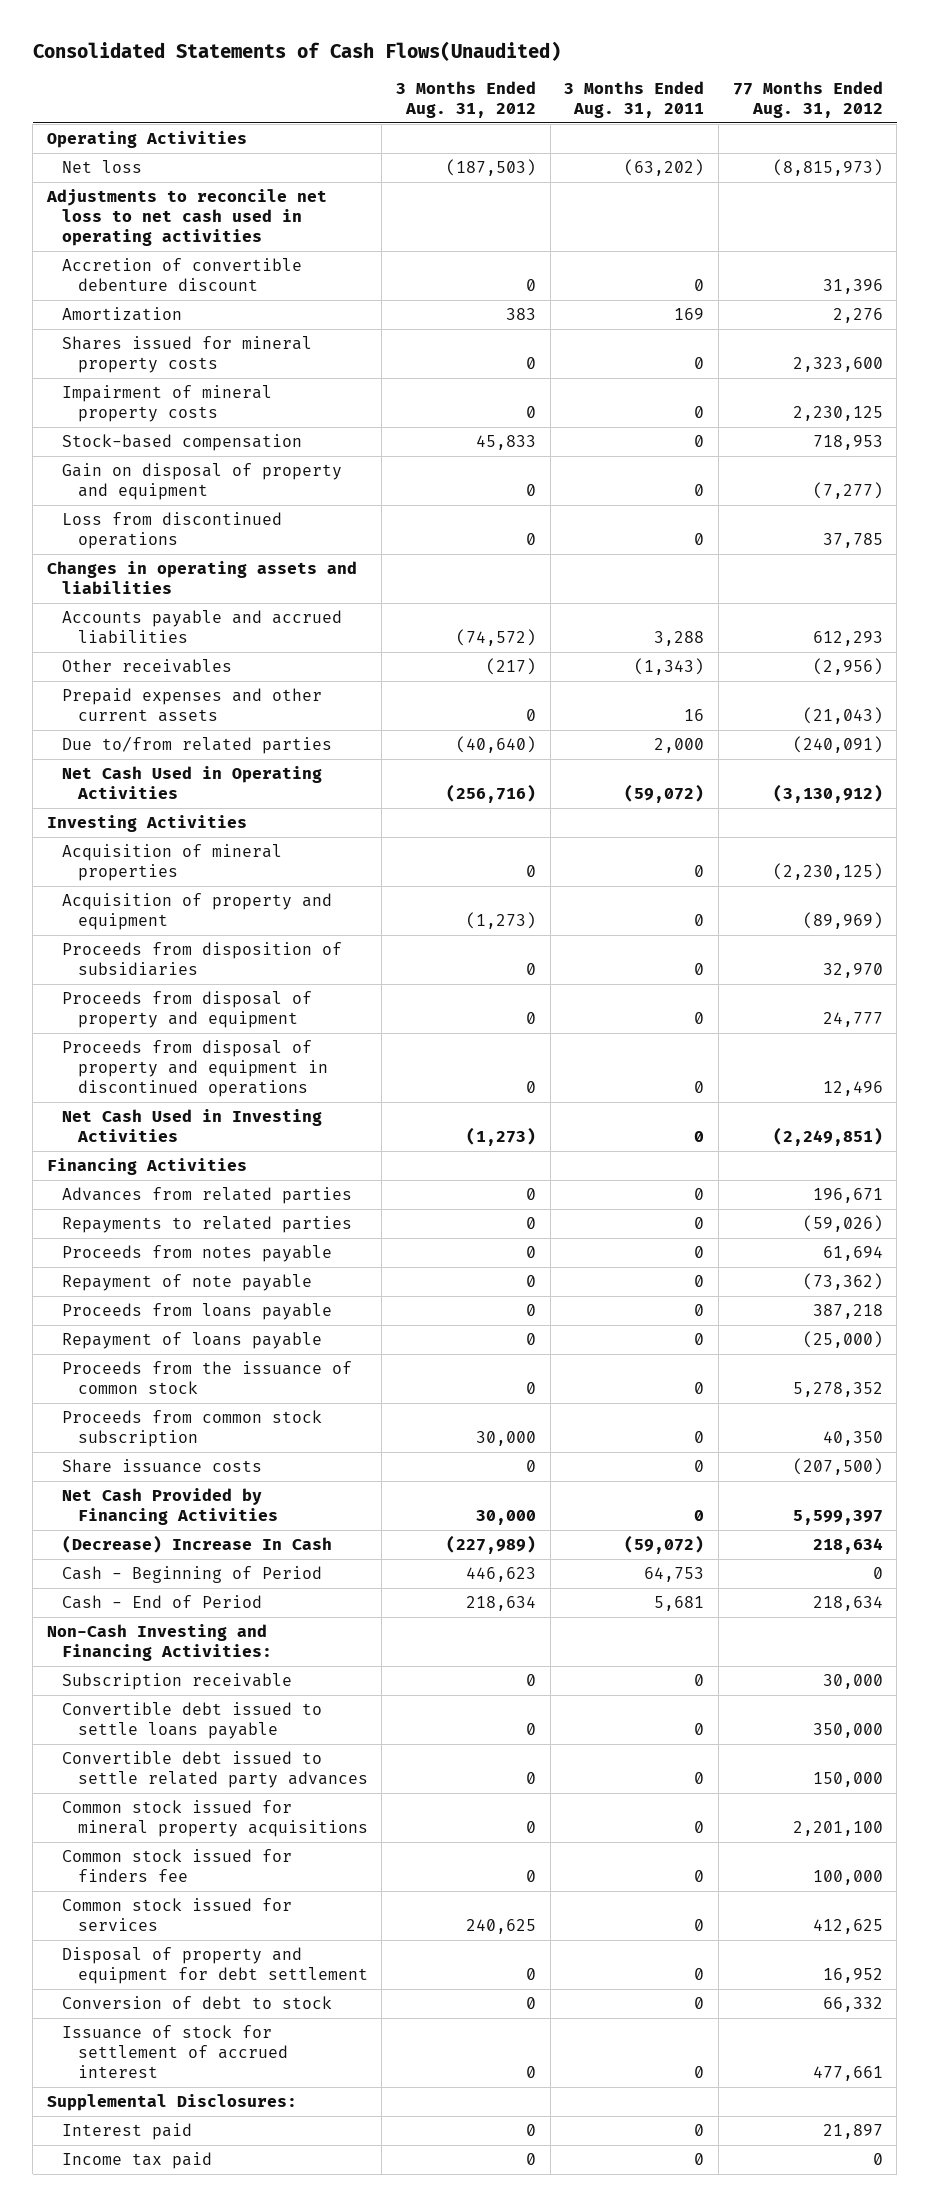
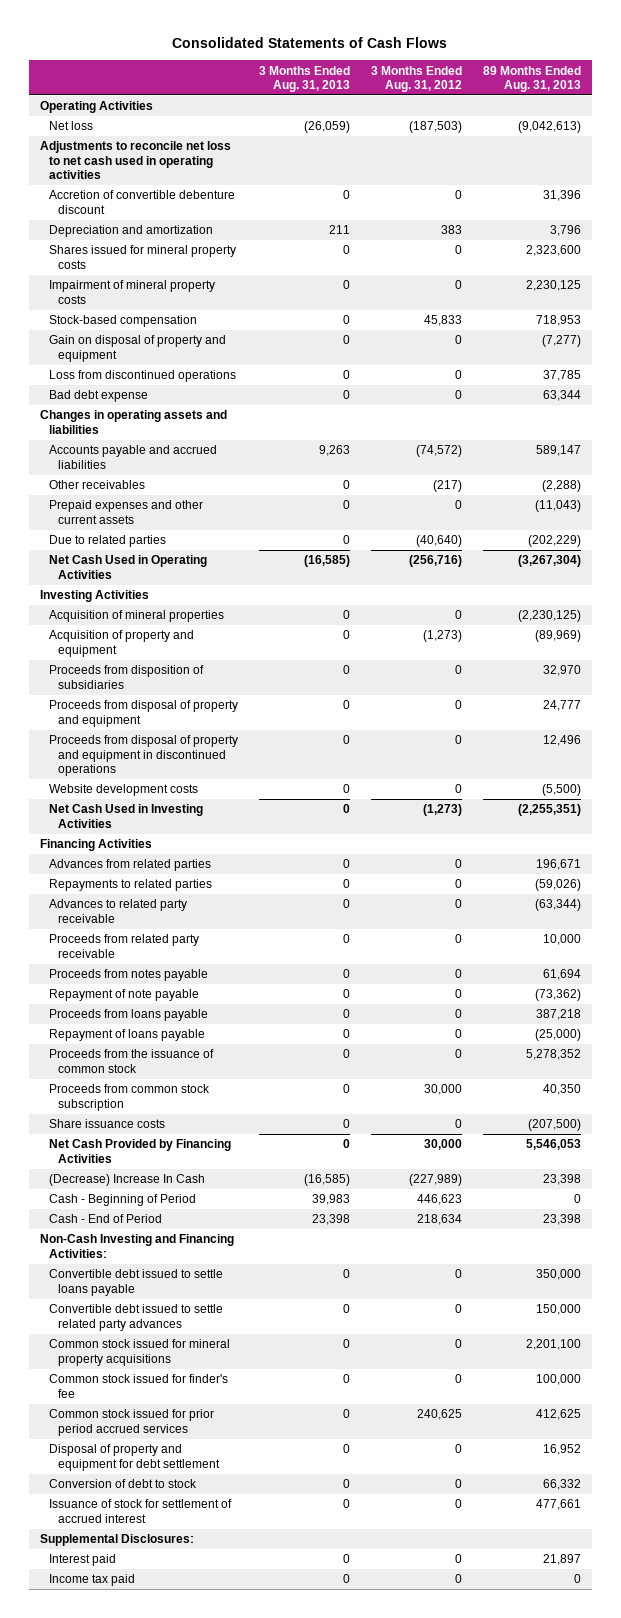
- Consolidated Statements of Cash Flows(Unaudited)
+ Consolidated Statements of Cash Flows
- | 3 Months Ended Aug. 31, 2012 | 3 Months Ended Aug. 31, 2011 | 77 Months Ended Aug. 31, 2012
+ | 3 Months Ended Aug. 31, 2013 | 3 Months Ended Aug. 31, 2012 | 89 Months Ended Aug. 31, 2013
- Amortization | 383 | 169 | 2,276
+ Depreciation and amortization | 211 | 383 | 3,796
+ Bad debt expense | 0 | 0 | 63,344
- Due to/from related parties | (40,640) | 2,000 | (240,091)
+ Due to related parties | 0 | (40,640) | (202,229)
+ Website development costs | 0 | 0 | (5,500)
+ Advances to related party receivable | 0 | 0 | (63,344)
+ Proceeds from related party receivable | 0 | 0 | 10,000
- Subscription receivable | 0 | 0 | 30,000
- Common stock issued for finders fee | 0 | 0 | 100,000
- Common stock issued for services | 240,625 | 0 | 412,625
+ Common stock issued for finder's fee | 0 | 0 | 100,000
+ Common stock issued for prior period accrued services | 0 | 240,625 | 412,625

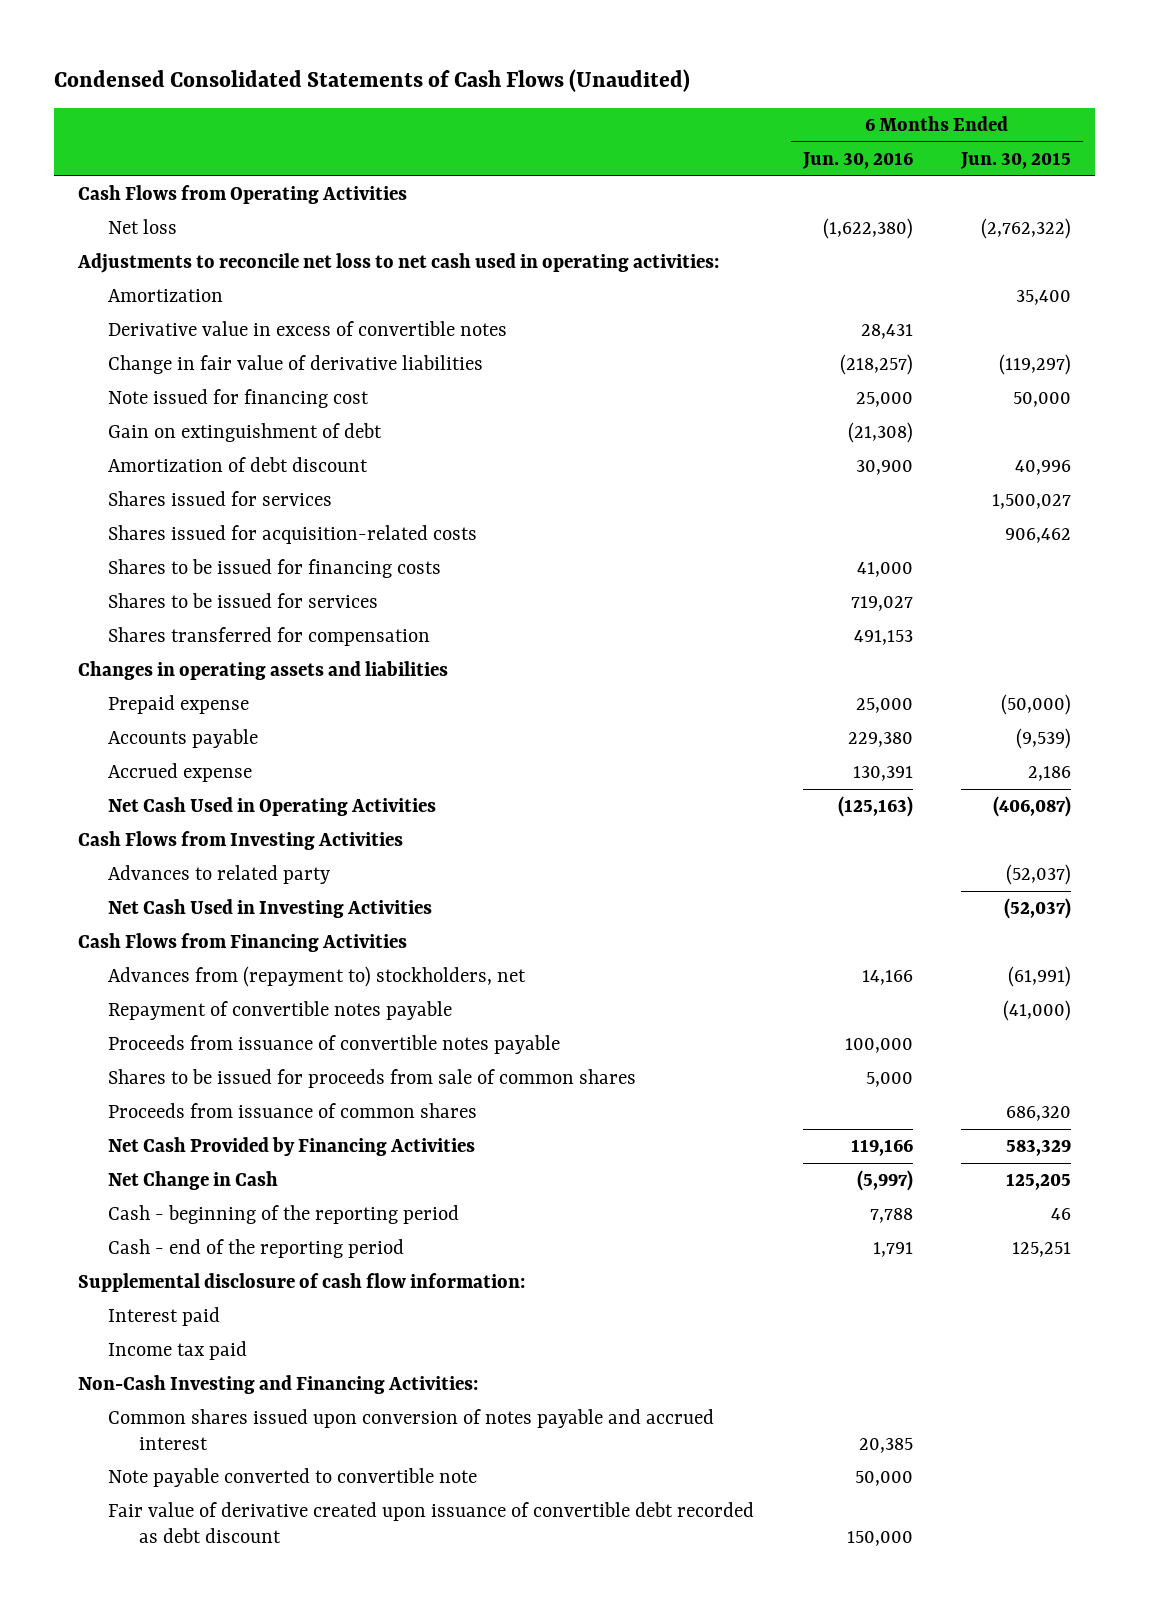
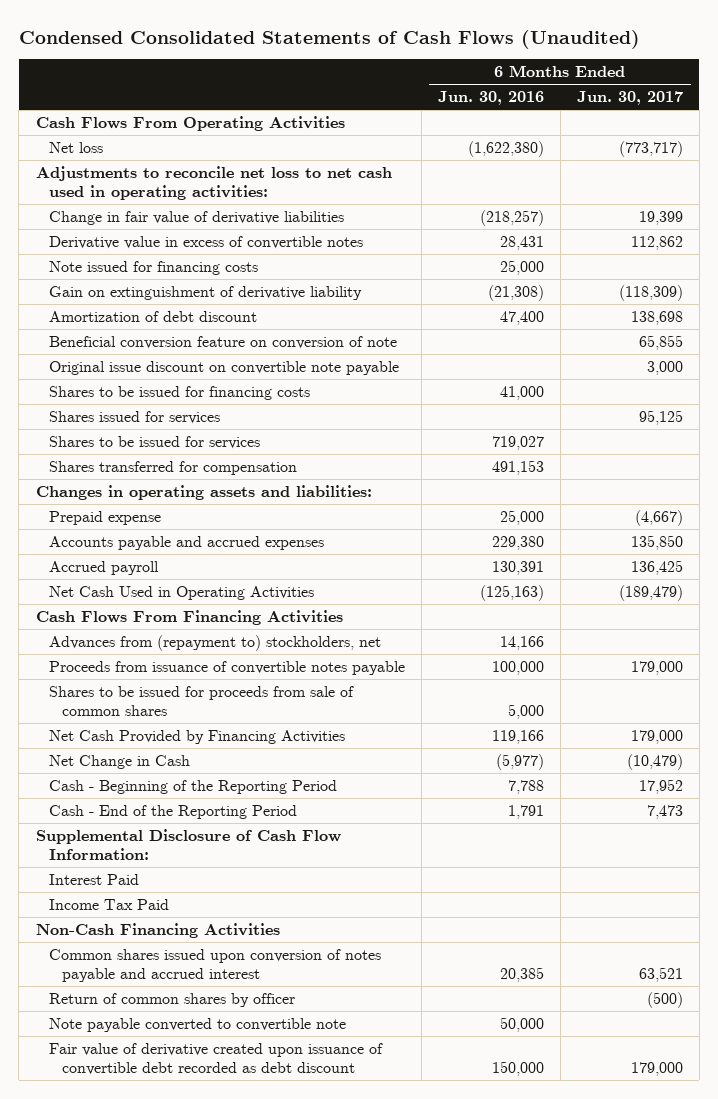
- | 6 Months Ended Jun. 30, 2016 | 6 Months Ended Jun. 30, 2015
+ | 6 Months Ended Jun. 30, 2016 | 6 Months Ended Jun. 30, 2017
- Cash Flows from Operating Activities
+ Cash Flows From Operating Activities
- Amortization | | 35,400
- Note issued for financing cost | 25,000 | 50,000
- Gain on extinguishment of debt | (21,308) |
- Amortization of debt discount | 30,900 | 40,996
- Shares issued for acquisition-related costs | | 906,462
moved down: Derivative value in excess of convertible notes | 28,431 | 112,862
+ Note issued for financing costs | 25,000 |
+ Gain on extinguishment of derivative liability | (21,308) | (118,309)
+ Amortization of debt discount | 47,400 | 138,698
+ Beneficial conversion feature on conversion of note | | 65,855
+ Original issue discount on convertible note payable | | 3,000
moved down: Shares issued for services | | 95,125
- Changes in operating assets and liabilities
+ Changes in operating assets and liabilities:
- Accounts payable | 229,380 | (9,539)
- Accrued expense | 130,391 | 2,186
+ Accounts payable and accrued expenses | 229,380 | 135,850
+ Accrued payroll | 130,391 | 136,425
- Cash Flows from Investing Activities
- Advances to related party | | (52,037)
- Net Cash Used in Investing Activities | | (52,037)
- Cash Flows from Financing Activities
+ Cash Flows From Financing Activities
- Repayment of convertible notes payable | | (41,000)
- Proceeds from issuance of common shares | | 686,320
- Net Change in Cash | (5,997) | 125,205
- Cash - beginning of the reporting period | 7,788 | 46
- Cash - end of the reporting period | 1,791 | 125,251
- Supplemental disclosure of cash flow information:
- Interest paid
- Income tax paid
- Non-Cash Investing and Financing Activities:
+ Net Change in Cash | (5,977) | (10,479)
+ Cash - Beginning of the Reporting Period | 7,788 | 17,952
+ Cash - End of the Reporting Period | 1,791 | 7,473
+ Supplemental Disclosure of Cash Flow Information:
+ Interest Paid
+ Income Tax Paid
+ Non-Cash Financing Activities
+ Return of common shares by officer | | (500)

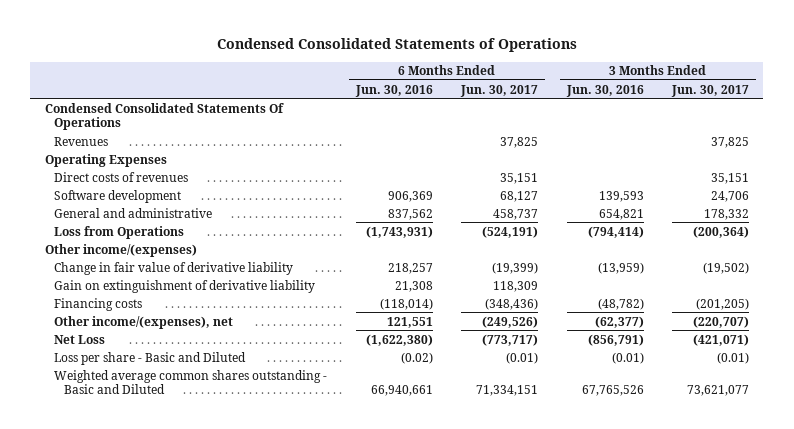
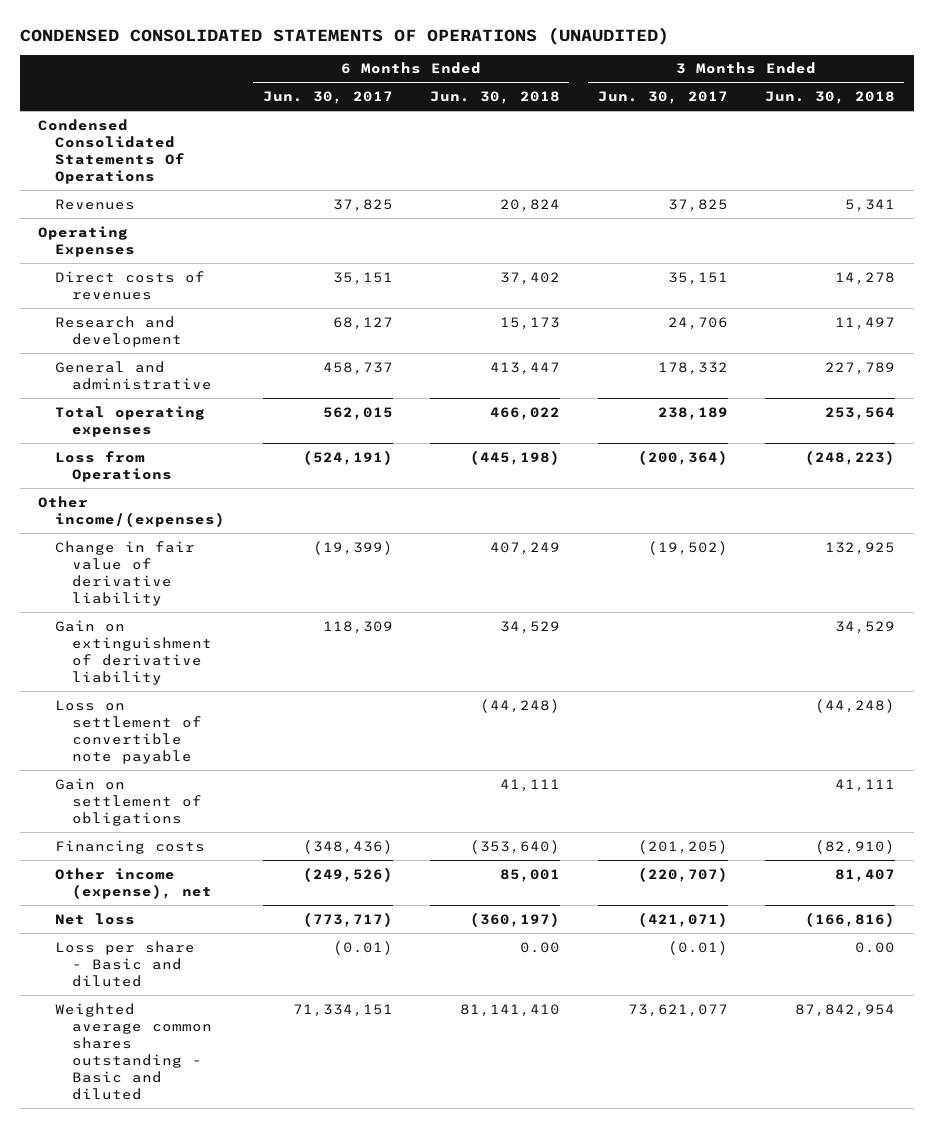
- Condensed Consolidated Statements of Operations
+ CONDENSED CONSOLIDATED STATEMENTS OF OPERATIONS (UNAUDITED)
- | 6 Months Ended Jun. 30, 2016 | 6 Months Ended Jun. 30, 2017 | 3 Months Ended Jun. 30, 2016 | 3 Months Ended Jun. 30, 2017
+ | 6 Months Ended Jun. 30, 2017 | 6 Months Ended Jun. 30, 2018 | 3 Months Ended Jun. 30, 2017 | 3 Months Ended Jun. 30, 2018
- Software development | 906,369 | 68,127 | 139,593 | 24,706
+ Research and development | 68,127 | 15,173 | 24,706 | 11,497
+ Total operating expenses | 562,015 | 466,022 | 238,189 | 253,564
+ Loss on settlement of convertible note payable | | (44,248) | | (44,248)
+ Gain on settlement of obligations | | 41,111 | | 41,111
- Other income/(expenses), net | 121,551 | (249,526) | (62,377) | (220,707)
- Net Loss | (1,622,380) | (773,717) | (856,791) | (421,071)
- Loss per share - Basic and Diluted | (0.02) | (0.01) | (0.01) | (0.01)
- Weighted average common shares outstanding - Basic and Diluted | 66,940,661 | 71,334,151 | 67,765,526 | 73,621,077
+ Other income (expense), net | (249,526) | 85,001 | (220,707) | 81,407
+ Net loss | (773,717) | (360,197) | (421,071) | (166,816)
+ Loss per share - Basic and diluted | (0.01) | 0.00 | (0.01) | 0.00
+ Weighted average common shares outstanding - Basic and diluted | 71,334,151 | 81,141,410 | 73,621,077 | 87,842,954

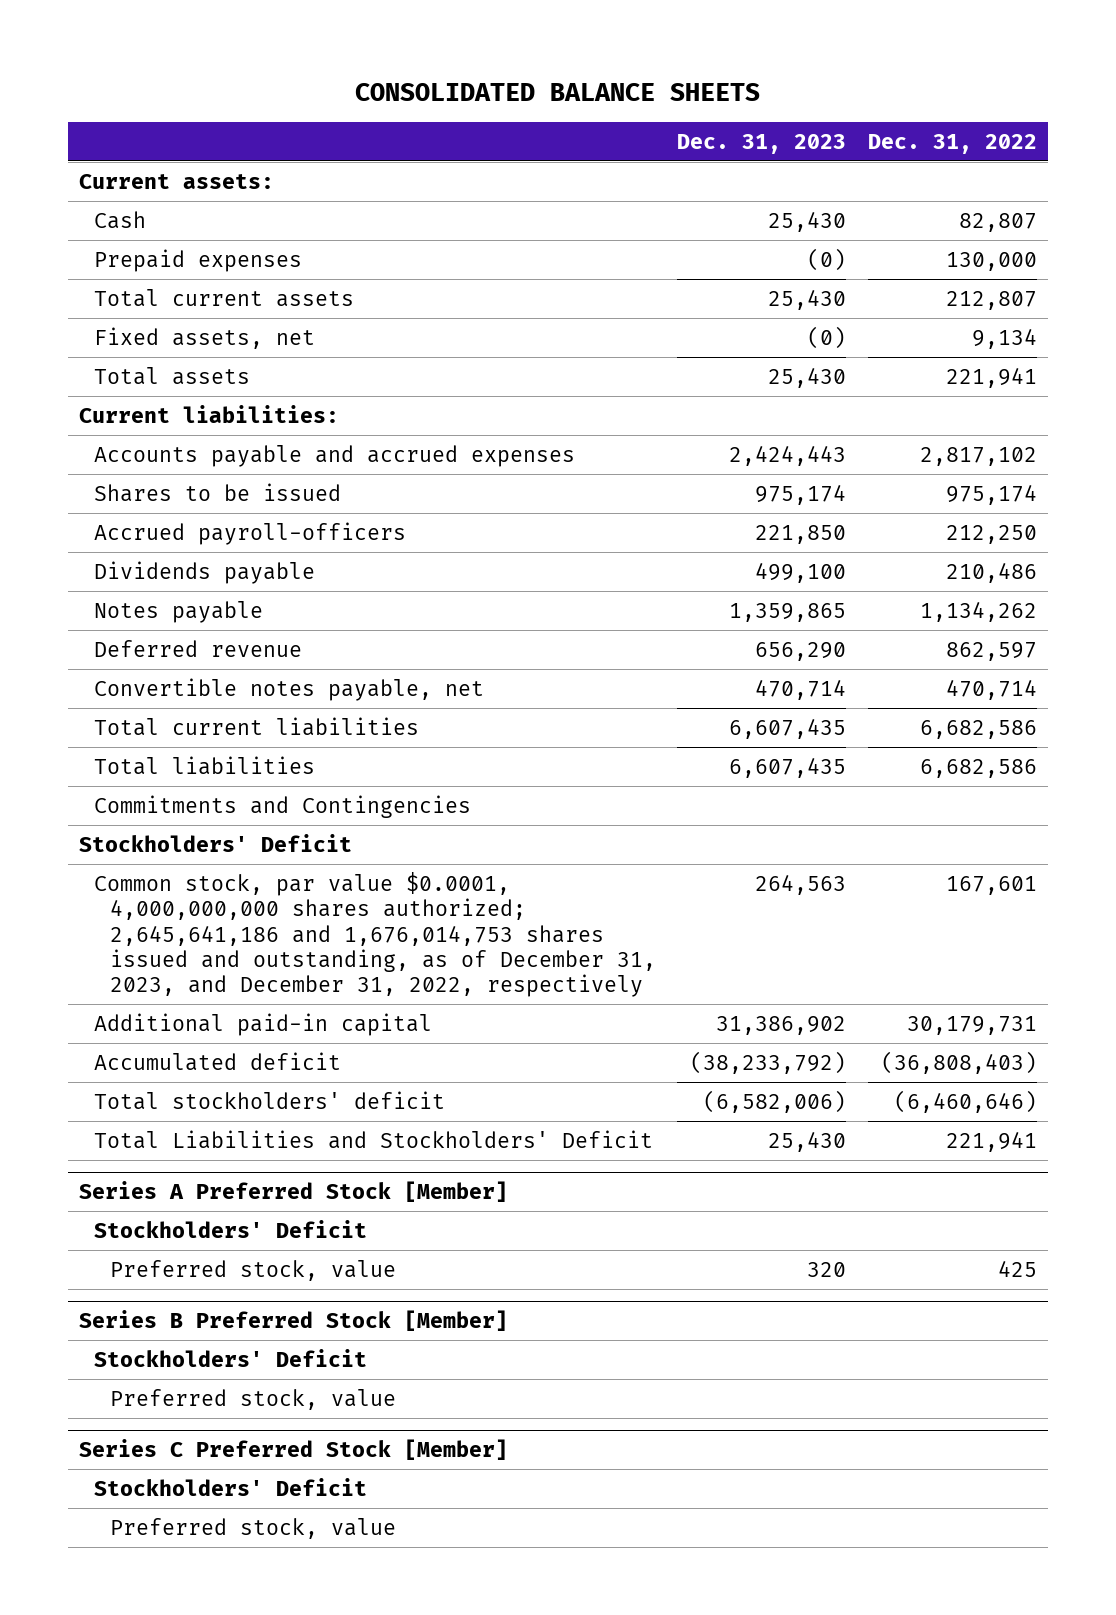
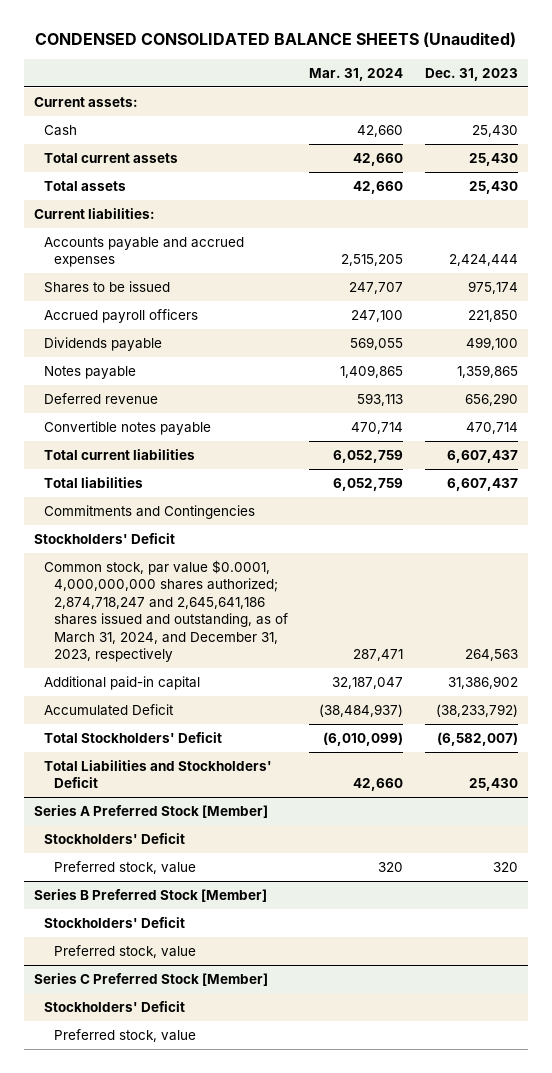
- CONSOLIDATED BALANCE SHEETS
+ CONDENSED CONSOLIDATED BALANCE SHEETS (Unaudited)
- | Dec. 31, 2023 | Dec. 31, 2022
+ | Mar. 31, 2024 | Dec. 31, 2023
- Prepaid expenses | (0) | 130,000
- Fixed assets, net | (0) | 9,134
- Accounts payable and accrued expenses | 2,424,443 | 2,817,102
+ Accounts payable and accrued expenses | 2,515,205 | 2,424,444
- Accrued payroll-officers | 221,850 | 212,250
+ Accrued payroll officers | 247,100 | 221,850
- Convertible notes payable, net | 470,714 | 470,714
- Total current liabilities | 6,607,435 | 6,682,586
- Total liabilities | 6,607,435 | 6,682,586
+ Convertible notes payable | 470,714 | 470,714
+ Total current liabilities | 6,052,759 | 6,607,437
+ Total liabilities | 6,052,759 | 6,607,437
- Common stock, par value $0.0001, 4,000,000,000 shares authorized; 2,645,641,186 and 1,676,014,753 shares issued and outstanding, as of December 31, 2023, and December 31, 2022, respectively | 264,563 | 167,601
+ Common stock, par value $0.0001, 4,000,000,000 shares authorized; 2,874,718,247 and 2,645,641,186 shares issued and outstanding, as of March 31, 2024, and December 31, 2023, respectively | 287,471 | 264,563
- Accumulated deficit | (38,233,792) | (36,808,403)
- Total stockholders' deficit | (6,582,006) | (6,460,646)
+ Accumulated Deficit | (38,484,937) | (38,233,792)
+ Total Stockholders' Deficit | (6,010,099) | (6,582,007)

